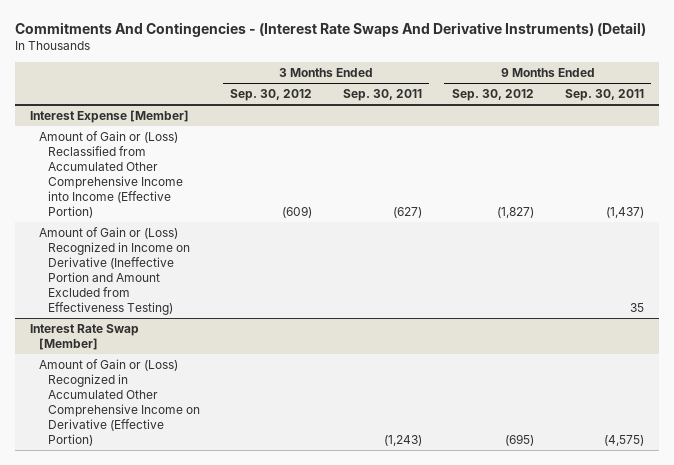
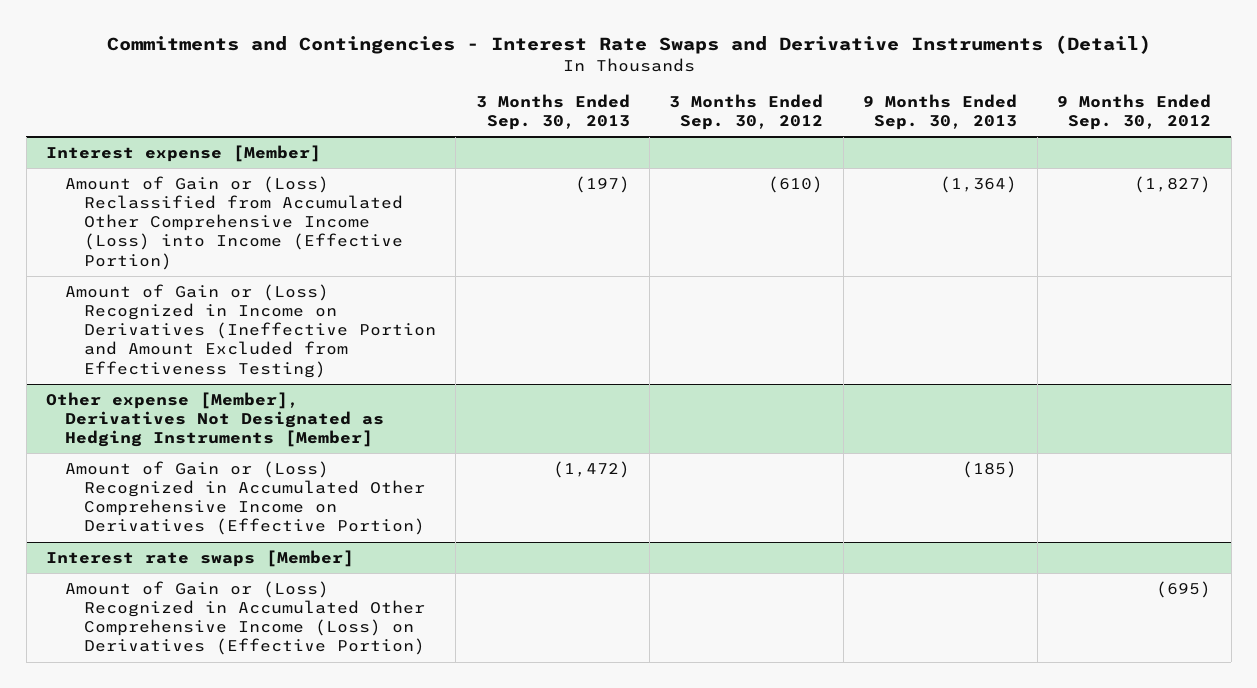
- Commitments And Contingencies - (Interest Rate Swaps And Derivative Instruments) (Detail)
+ Commitments and Contingencies - Interest Rate Swaps and Derivative Instruments (Detail)
- | 3 Months Ended Sep. 30, 2012 | 3 Months Ended Sep. 30, 2011 | 9 Months Ended Sep. 30, 2012 | 9 Months Ended Sep. 30, 2011
+ | 3 Months Ended Sep. 30, 2013 | 3 Months Ended Sep. 30, 2012 | 9 Months Ended Sep. 30, 2013 | 9 Months Ended Sep. 30, 2012
- Interest Expense [Member]
- Amount of Gain or (Loss) Reclassified from Accumulated Other Comprehensive Income into Income (Effective Portion) | (609) | (627) | (1,827) | (1,437)
- Amount of Gain or (Loss) Recognized in Income on Derivative (Ineffective Portion and Amount Excluded from Effectiveness Testing) | | | | 35
- Interest Rate Swap [Member]
- Amount of Gain or (Loss) Recognized in Accumulated Other Comprehensive Income on Derivative (Effective Portion) | | (1,243) | (695) | (4,575)
+ Interest expense [Member]
+ Amount of Gain or (Loss) Reclassified from Accumulated Other Comprehensive Income (Loss) into Income (Effective Portion) | (197) | (610) | (1,364) | (1,827)
+ Amount of Gain or (Loss) Recognized in Income on Derivatives (Ineffective Portion and Amount Excluded from Effectiveness Testing)
+ Other expense [Member], Derivatives Not Designated as Hedging Instruments [Member]
+ Amount of Gain or (Loss) Recognized in Accumulated Other Comprehensive Income on Derivatives (Effective Portion) | (1,472) | | (185) |
+ Interest rate swaps [Member]
+ Amount of Gain or (Loss) Recognized in Accumulated Other Comprehensive Income (Loss) on Derivatives (Effective Portion) | | | | (695)

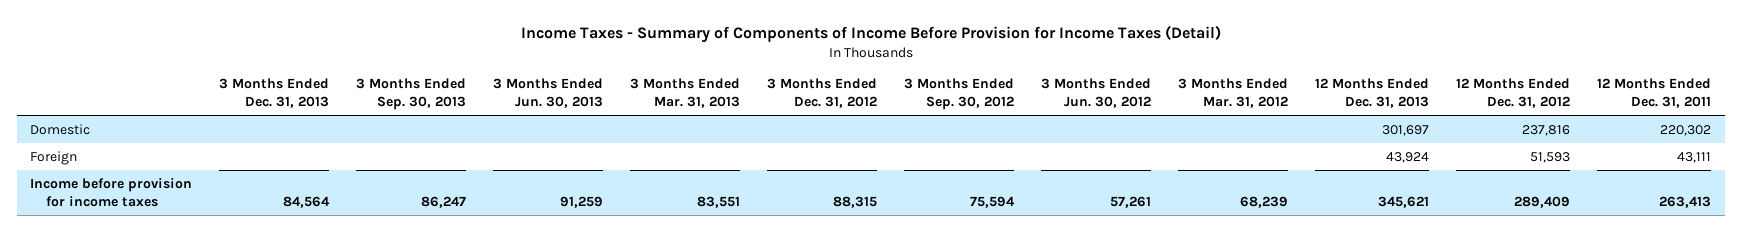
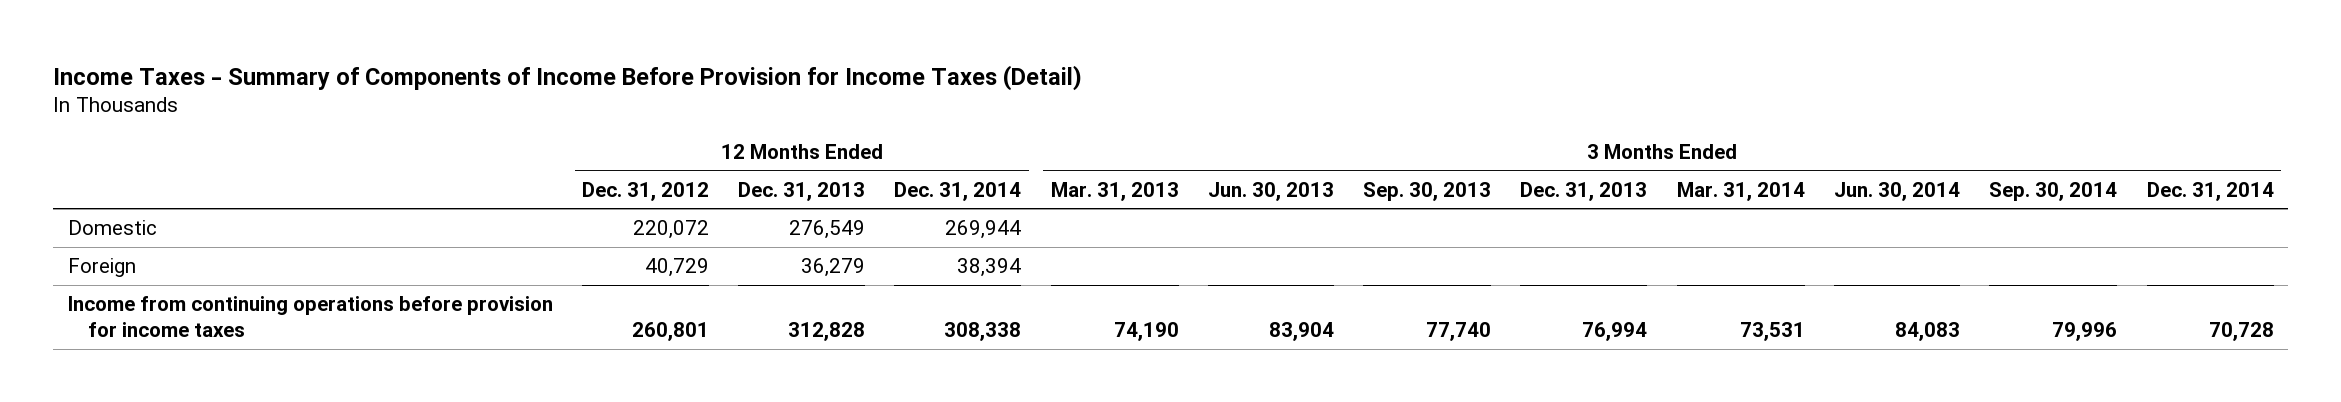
- | 3 Months Ended Dec. 31, 2013 | 3 Months Ended Sep. 30, 2013 | 3 Months Ended Jun. 30, 2013 | 3 Months Ended Mar. 31, 2013 | 3 Months Ended Dec. 31, 2012 | 3 Months Ended Sep. 30, 2012 | 3 Months Ended Jun. 30, 2012 | 3 Months Ended Mar. 31, 2012 | 12 Months Ended Dec. 31, 2013 | 12 Months Ended Dec. 31, 2012 | 12 Months Ended Dec. 31, 2011
+ | 12 Months Ended Dec. 31, 2012 | 12 Months Ended Dec. 31, 2013 | 12 Months Ended Dec. 31, 2014 | 3 Months Ended Mar. 31, 2013 | 3 Months Ended Jun. 30, 2013 | 3 Months Ended Sep. 30, 2013 | 3 Months Ended Dec. 31, 2013 | 3 Months Ended Mar. 31, 2014 | 3 Months Ended Jun. 30, 2014 | 3 Months Ended Sep. 30, 2014 | 3 Months Ended Dec. 31, 2014
- Domestic | | | | | | | | | 301,697 | 237,816 | 220,302
- Foreign | | | | | | | | | 43,924 | 51,593 | 43,111
- Income before provision for income taxes | 84,564 | 86,247 | 91,259 | 83,551 | 88,315 | 75,594 | 57,261 | 68,239 | 345,621 | 289,409 | 263,413
+ Domestic | 220,072 | 276,549 | 269,944 | | | | | | | |
+ Foreign | 40,729 | 36,279 | 38,394 | | | | | | | |
+ Income from continuing operations before provision for income taxes | 260,801 | 312,828 | 308,338 | 74,190 | 83,904 | 77,740 | 76,994 | 73,531 | 84,083 | 79,996 | 70,728

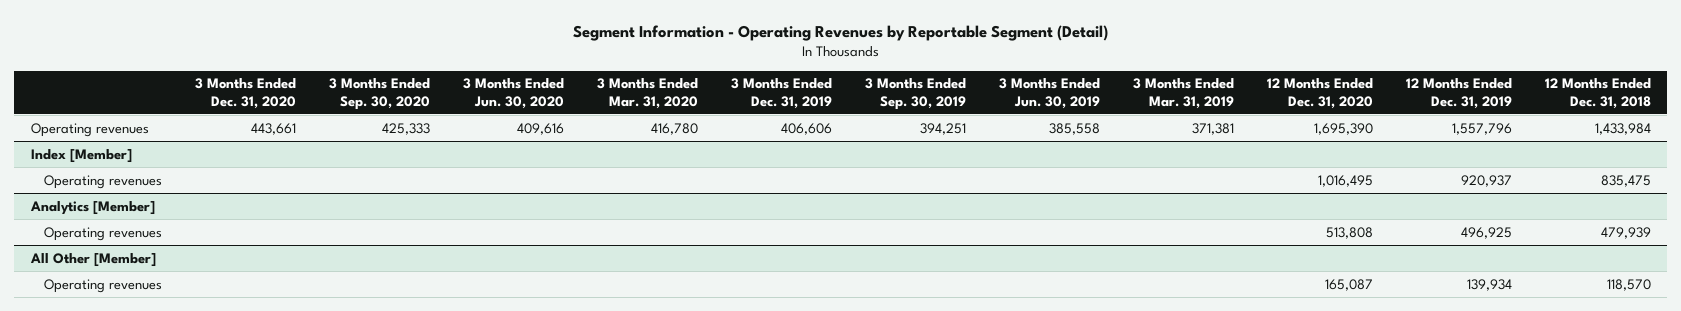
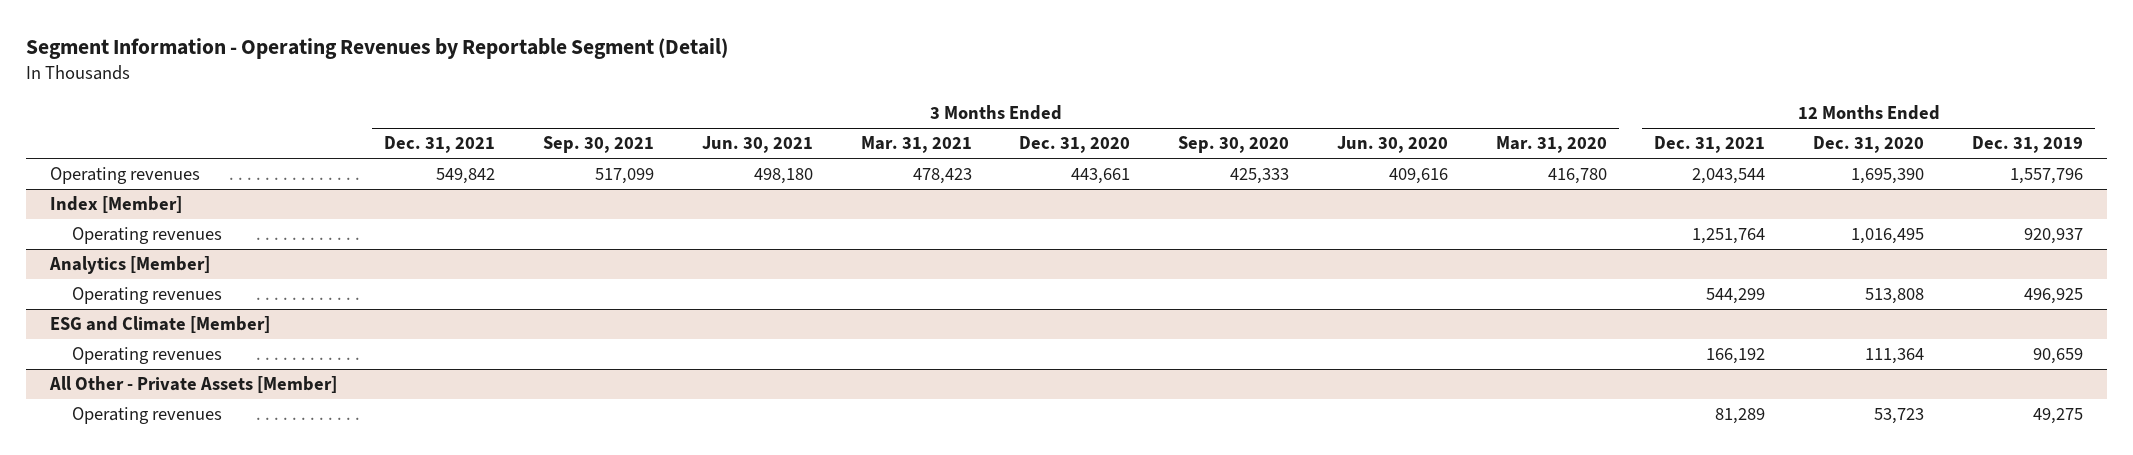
- | 3 Months Ended Dec. 31, 2020 | 3 Months Ended Sep. 30, 2020 | 3 Months Ended Jun. 30, 2020 | 3 Months Ended Mar. 31, 2020 | 3 Months Ended Dec. 31, 2019 | 3 Months Ended Sep. 30, 2019 | 3 Months Ended Jun. 30, 2019 | 3 Months Ended Mar. 31, 2019 | 12 Months Ended Dec. 31, 2020 | 12 Months Ended Dec. 31, 2019 | 12 Months Ended Dec. 31, 2018
+ | 3 Months Ended Dec. 31, 2021 | 3 Months Ended Sep. 30, 2021 | 3 Months Ended Jun. 30, 2021 | 3 Months Ended Mar. 31, 2021 | 3 Months Ended Dec. 31, 2020 | 3 Months Ended Sep. 30, 2020 | 3 Months Ended Jun. 30, 2020 | 3 Months Ended Mar. 31, 2020 | 12 Months Ended Dec. 31, 2021 | 12 Months Ended Dec. 31, 2020 | 12 Months Ended Dec. 31, 2019
- All Other [Member]
- Operating revenues | | | | | | | | | 165,087 | 139,934 | 118,570
+ ESG and Climate [Member]
+ Operating revenues | | | | | | | | | 166,192 | 111,364 | 90,659
+ All Other - Private Assets [Member]
+ Operating revenues | | | | | | | | | 81,289 | 53,723 | 49,275

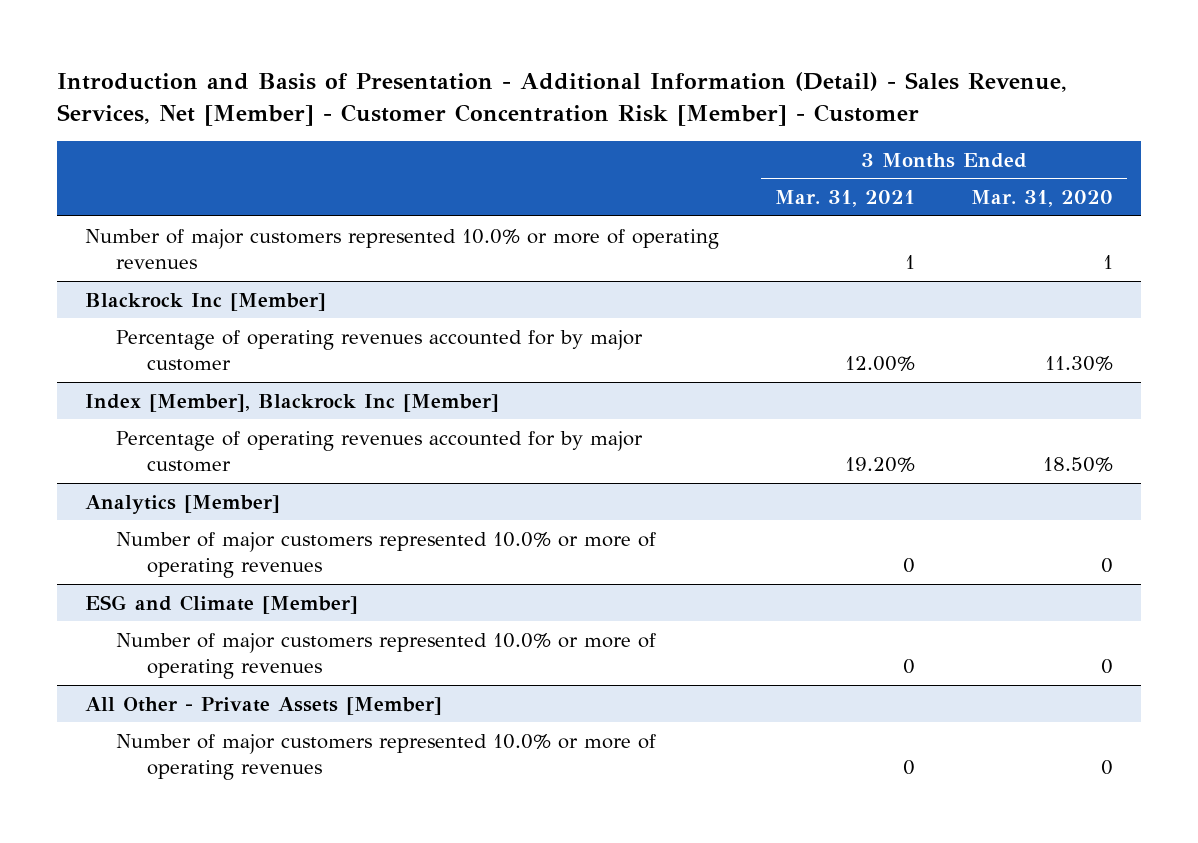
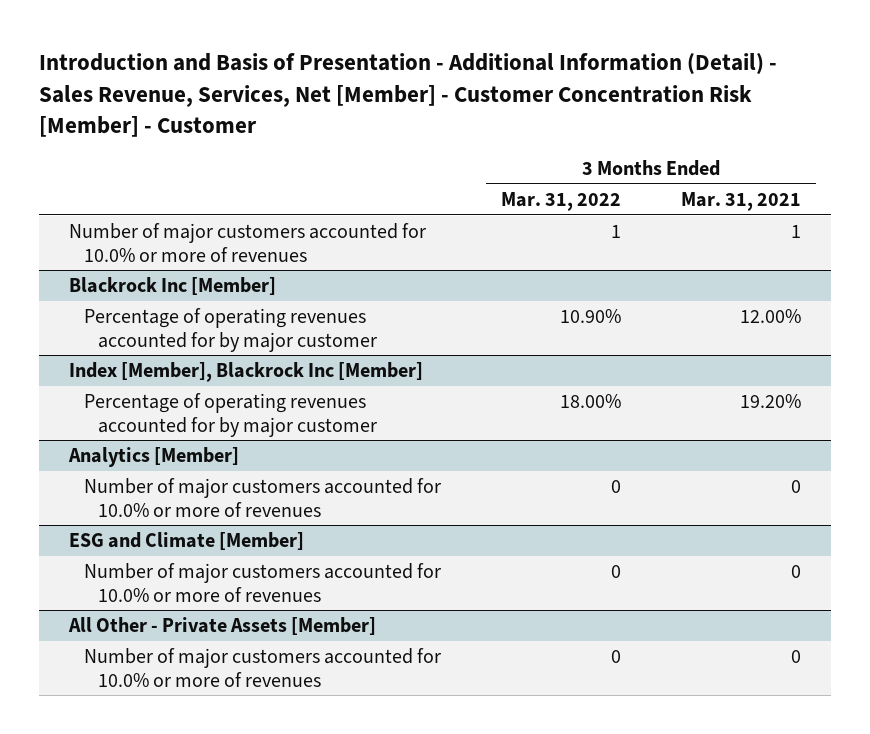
- | 3 Months Ended Mar. 31, 2021 | 3 Months Ended Mar. 31, 2020
+ | 3 Months Ended Mar. 31, 2022 | 3 Months Ended Mar. 31, 2021
- Number of major customers represented 10.0% or more of operating revenues | 1 | 1
+ Number of major customers accounted for 10.0% or more of revenues | 1 | 1
@ Analytics [Member]
- Number of major customers represented 10.0% or more of operating revenues | 0 | 0
+ Number of major customers accounted for 10.0% or more of revenues | 0 | 0
@ ESG and Climate [Member]
- Number of major customers represented 10.0% or more of operating revenues | 0 | 0
+ Number of major customers accounted for 10.0% or more of revenues | 0 | 0
@ All Other - Private Assets [Member]
- Number of major customers represented 10.0% or more of operating revenues | 0 | 0
+ Number of major customers accounted for 10.0% or more of revenues | 0 | 0

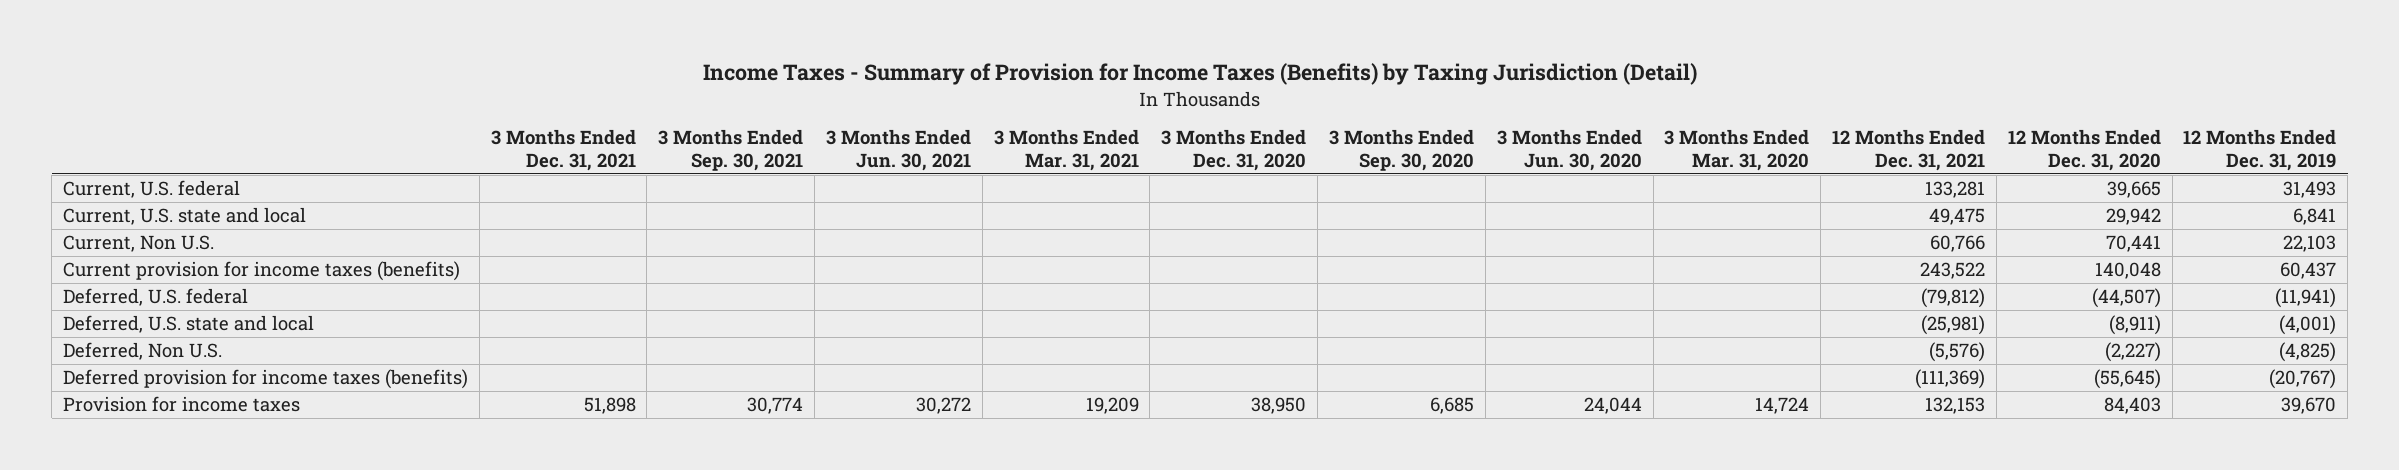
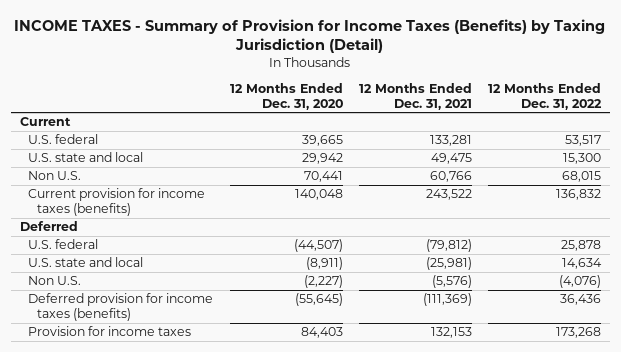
- Income Taxes - Summary of Provision for Income Taxes (Benefits) by Taxing Jurisdiction (Detail)
+ INCOME TAXES - Summary of Provision for Income Taxes (Benefits) by Taxing Jurisdiction (Detail)
- | 3 Months Ended Dec. 31, 2021 | 3 Months Ended Sep. 30, 2021 | 3 Months Ended Jun. 30, 2021 | 3 Months Ended Mar. 31, 2021 | 3 Months Ended Dec. 31, 2020 | 3 Months Ended Sep. 30, 2020 | 3 Months Ended Jun. 30, 2020 | 3 Months Ended Mar. 31, 2020 | 12 Months Ended Dec. 31, 2021 | 12 Months Ended Dec. 31, 2020 | 12 Months Ended Dec. 31, 2019
+ | 12 Months Ended Dec. 31, 2020 | 12 Months Ended Dec. 31, 2021 | 12 Months Ended Dec. 31, 2022
- Current, U.S. federal | | | | | | | | | 133,281 | 39,665 | 31,493
- Current, U.S. state and local | | | | | | | | | 49,475 | 29,942 | 6,841
- Current, Non U.S. | | | | | | | | | 60,766 | 70,441 | 22,103
+ Current
+ U.S. federal | 39,665 | 133,281 | 53,517
+ U.S. state and local | 29,942 | 49,475 | 15,300
+ Non U.S. | 70,441 | 60,766 | 68,015
- Deferred, U.S. federal | | | | | | | | | (79,812) | (44,507) | (11,941)
- Deferred, U.S. state and local | | | | | | | | | (25,981) | (8,911) | (4,001)
- Deferred, Non U.S. | | | | | | | | | (5,576) | (2,227) | (4,825)
+ Deferred
+ U.S. federal | (44,507) | (79,812) | 25,878
+ U.S. state and local | (8,911) | (25,981) | 14,634
+ Non U.S. | (2,227) | (5,576) | (4,076)

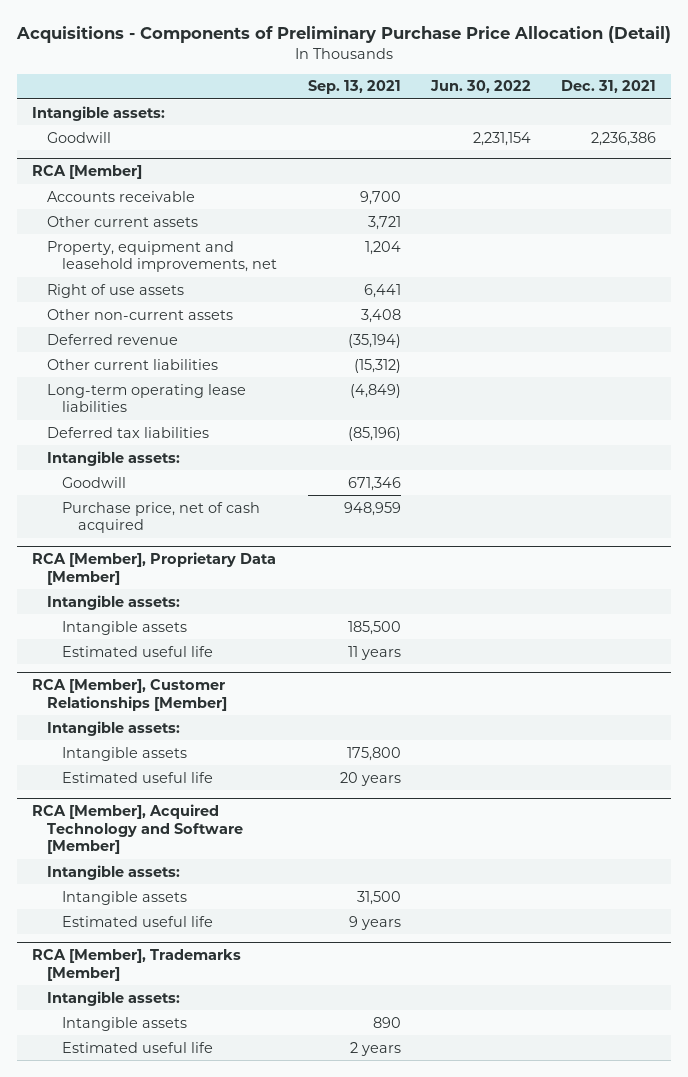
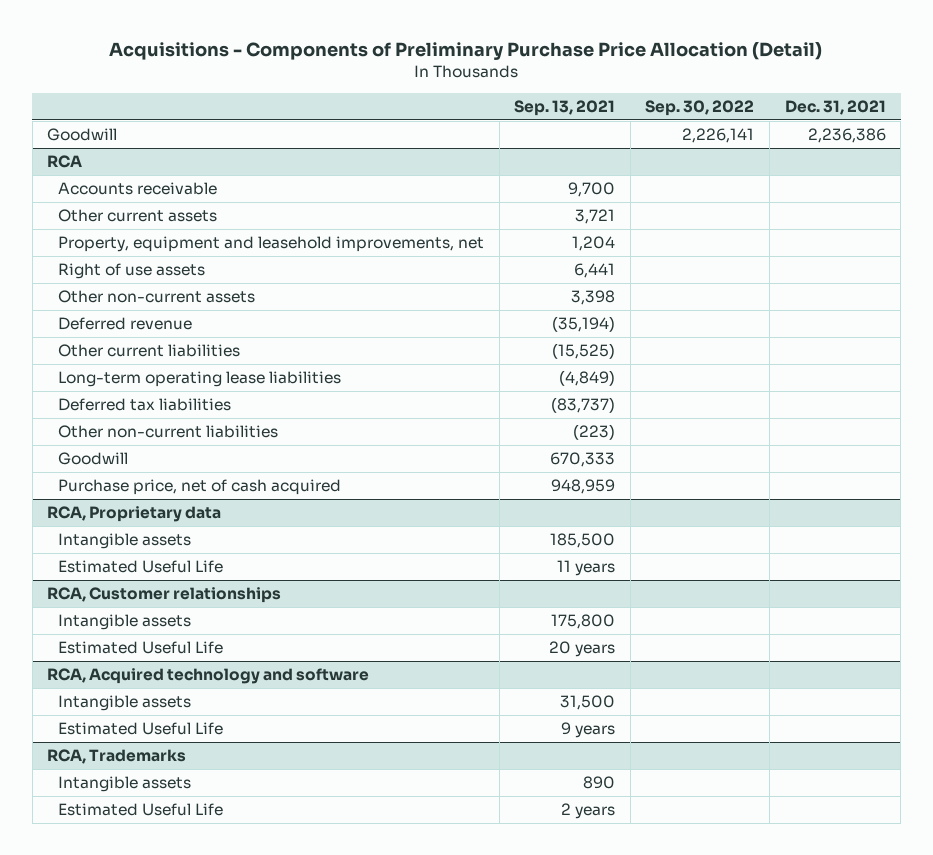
- | Sep. 13, 2021 | Jun. 30, 2022 | Dec. 31, 2021
+ | Sep. 13, 2021 | Sep. 30, 2022 | Dec. 31, 2021
- Intangible assets:
- RCA [Member]
+ RCA
- Other non-current assets | 3,408 | |
+ Other non-current assets | 3,398 | |
- Other current liabilities | (15,312) | |
+ Other current liabilities | (15,525) | |
- Deferred tax liabilities | (85,196) | |
- Intangible assets:
- Goodwill | 671,346 | |
+ Deferred tax liabilities | (83,737) | |
+ Other non-current liabilities | (223) | |
+ Goodwill | 670,333 | |
- RCA [Member], Proprietary Data [Member]
- Intangible assets:
+ RCA, Proprietary data
- Estimated useful life | 11 years | |
- RCA [Member], Customer Relationships [Member]
- Intangible assets:
+ Estimated Useful Life | 11 years | |
+ RCA, Customer relationships
- Estimated useful life | 20 years | |
- RCA [Member], Acquired Technology and Software [Member]
- Intangible assets:
+ Estimated Useful Life | 20 years | |
+ RCA, Acquired technology and software
- Estimated useful life | 9 years | |
- RCA [Member], Trademarks [Member]
- Intangible assets:
+ Estimated Useful Life | 9 years | |
+ RCA, Trademarks
- Estimated useful life | 2 years | |
+ Estimated Useful Life | 2 years | |

